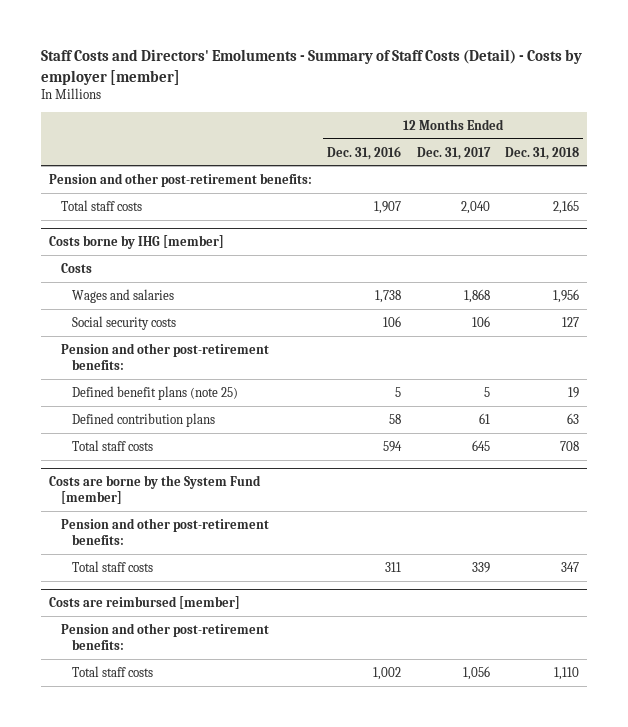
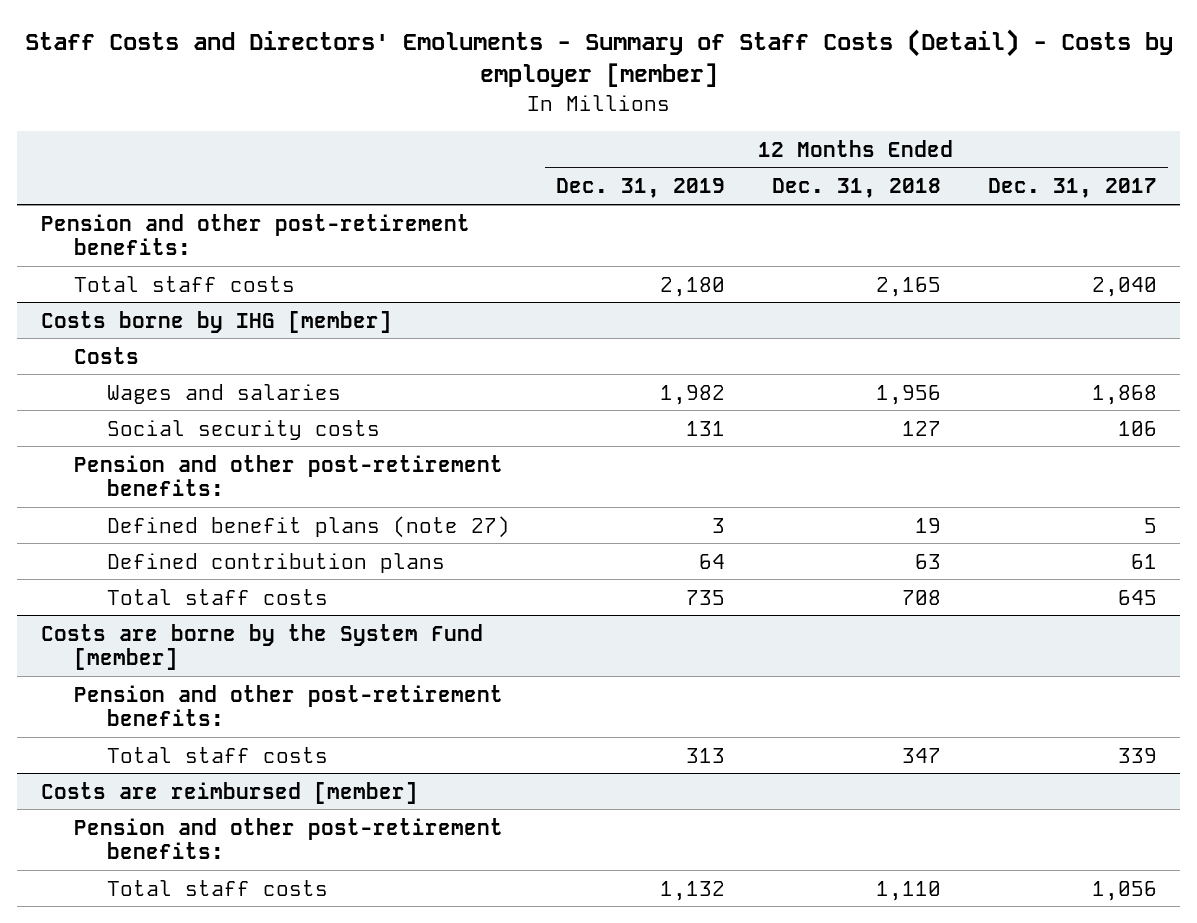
- | 12 Months Ended Dec. 31, 2016 | 12 Months Ended Dec. 31, 2017 | 12 Months Ended Dec. 31, 2018
+ | 12 Months Ended Dec. 31, 2019 | 12 Months Ended Dec. 31, 2018 | 12 Months Ended Dec. 31, 2017
@ Costs borne by IHG [member]
- Defined benefit plans (note 25) | 5 | 5 | 19
+ Defined benefit plans (note 27) | 3 | 19 | 5

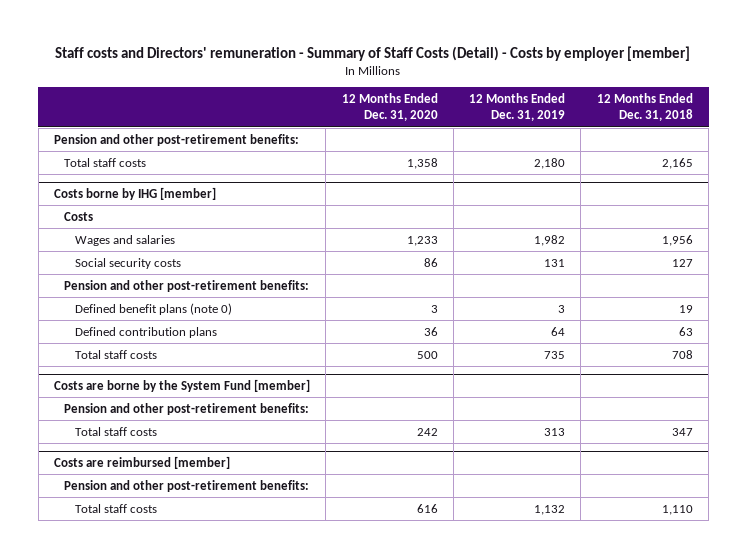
- Staff Costs and Directors' Emoluments - Summary of Staff Costs (Detail) - Costs by employer [member]
+ Staff costs and Directors' remuneration - Summary of Staff Costs (Detail) - Costs by employer [member]
- | 12 Months Ended Dec. 31, 2019 | 12 Months Ended Dec. 31, 2018 | 12 Months Ended Dec. 31, 2017
+ | 12 Months Ended Dec. 31, 2020 | 12 Months Ended Dec. 31, 2019 | 12 Months Ended Dec. 31, 2018
@ Costs borne by IHG [member]
- Defined benefit plans (note 27) | 3 | 19 | 5
+ Defined benefit plans (note 0) | 3 | 3 | 19

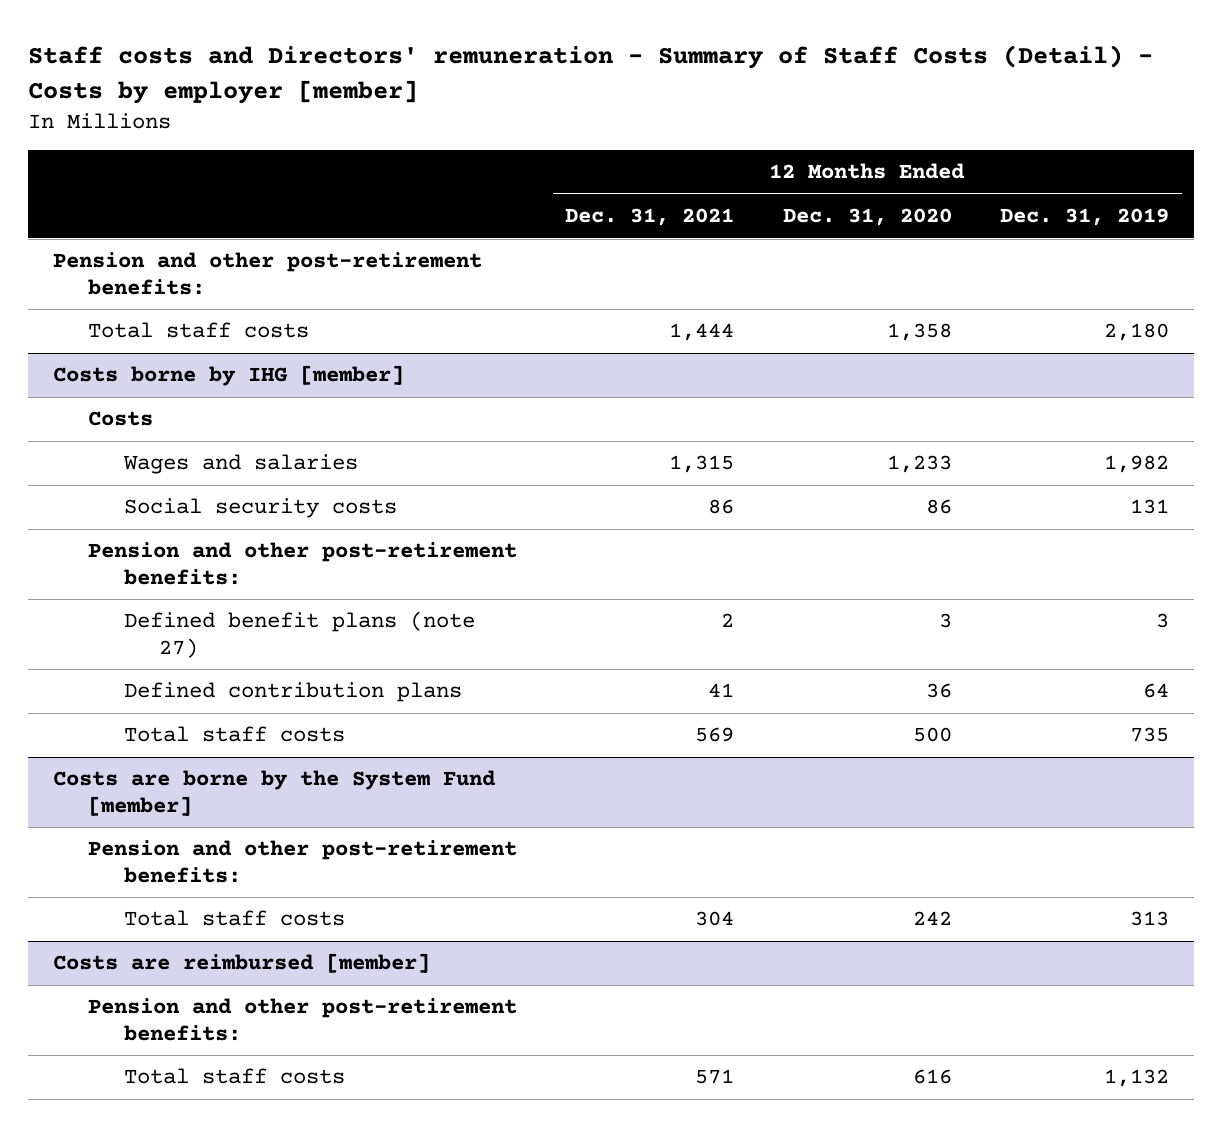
- | 12 Months Ended Dec. 31, 2020 | 12 Months Ended Dec. 31, 2019 | 12 Months Ended Dec. 31, 2018
+ | 12 Months Ended Dec. 31, 2021 | 12 Months Ended Dec. 31, 2020 | 12 Months Ended Dec. 31, 2019
@ Costs borne by IHG [member]
- Defined benefit plans (note 0) | 3 | 3 | 19
+ Defined benefit plans (note 27) | 2 | 3 | 3

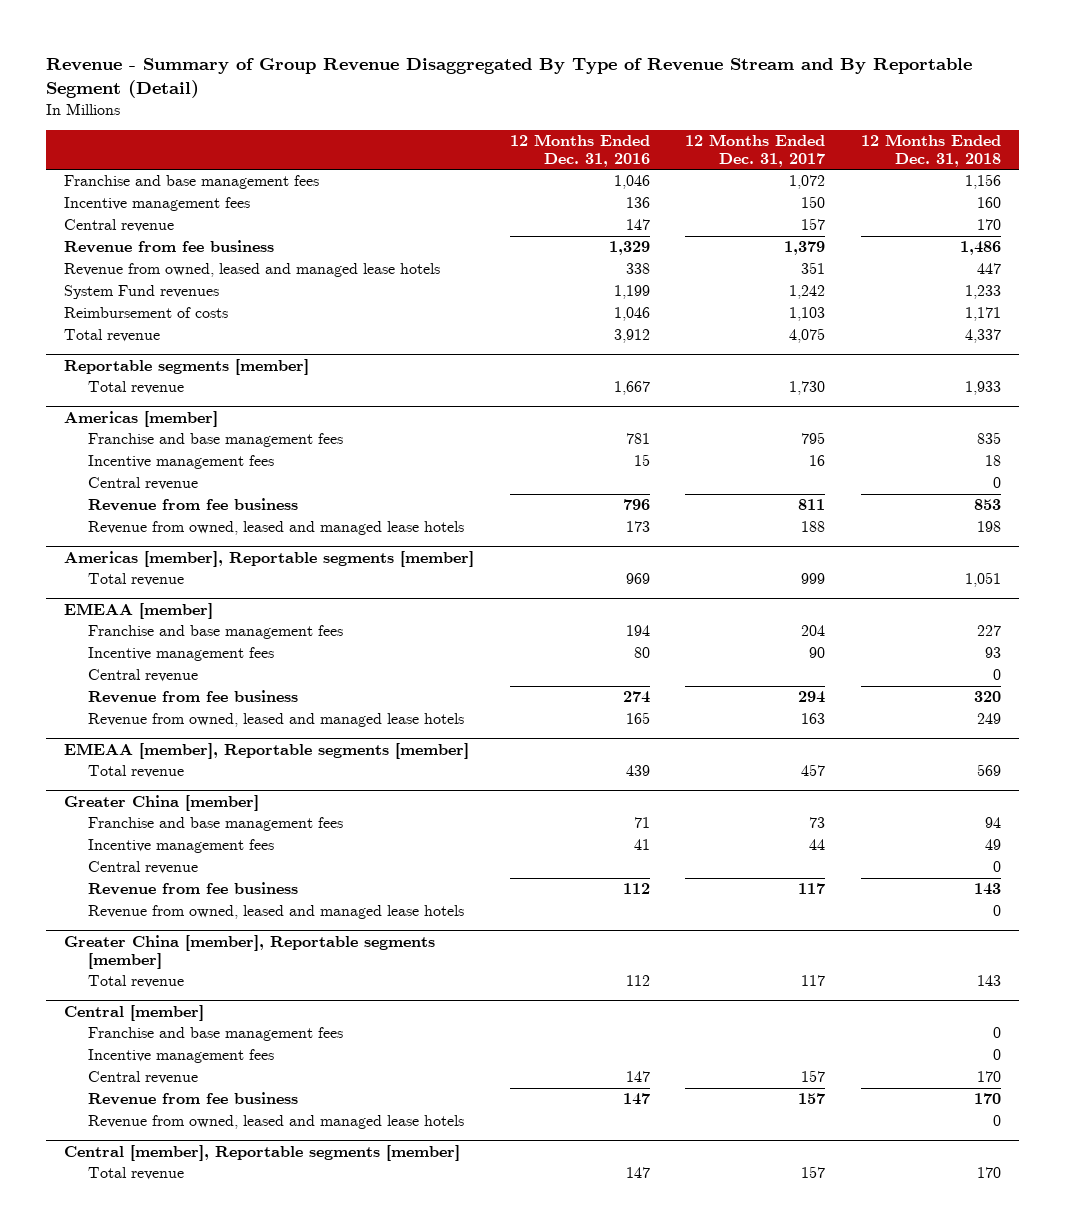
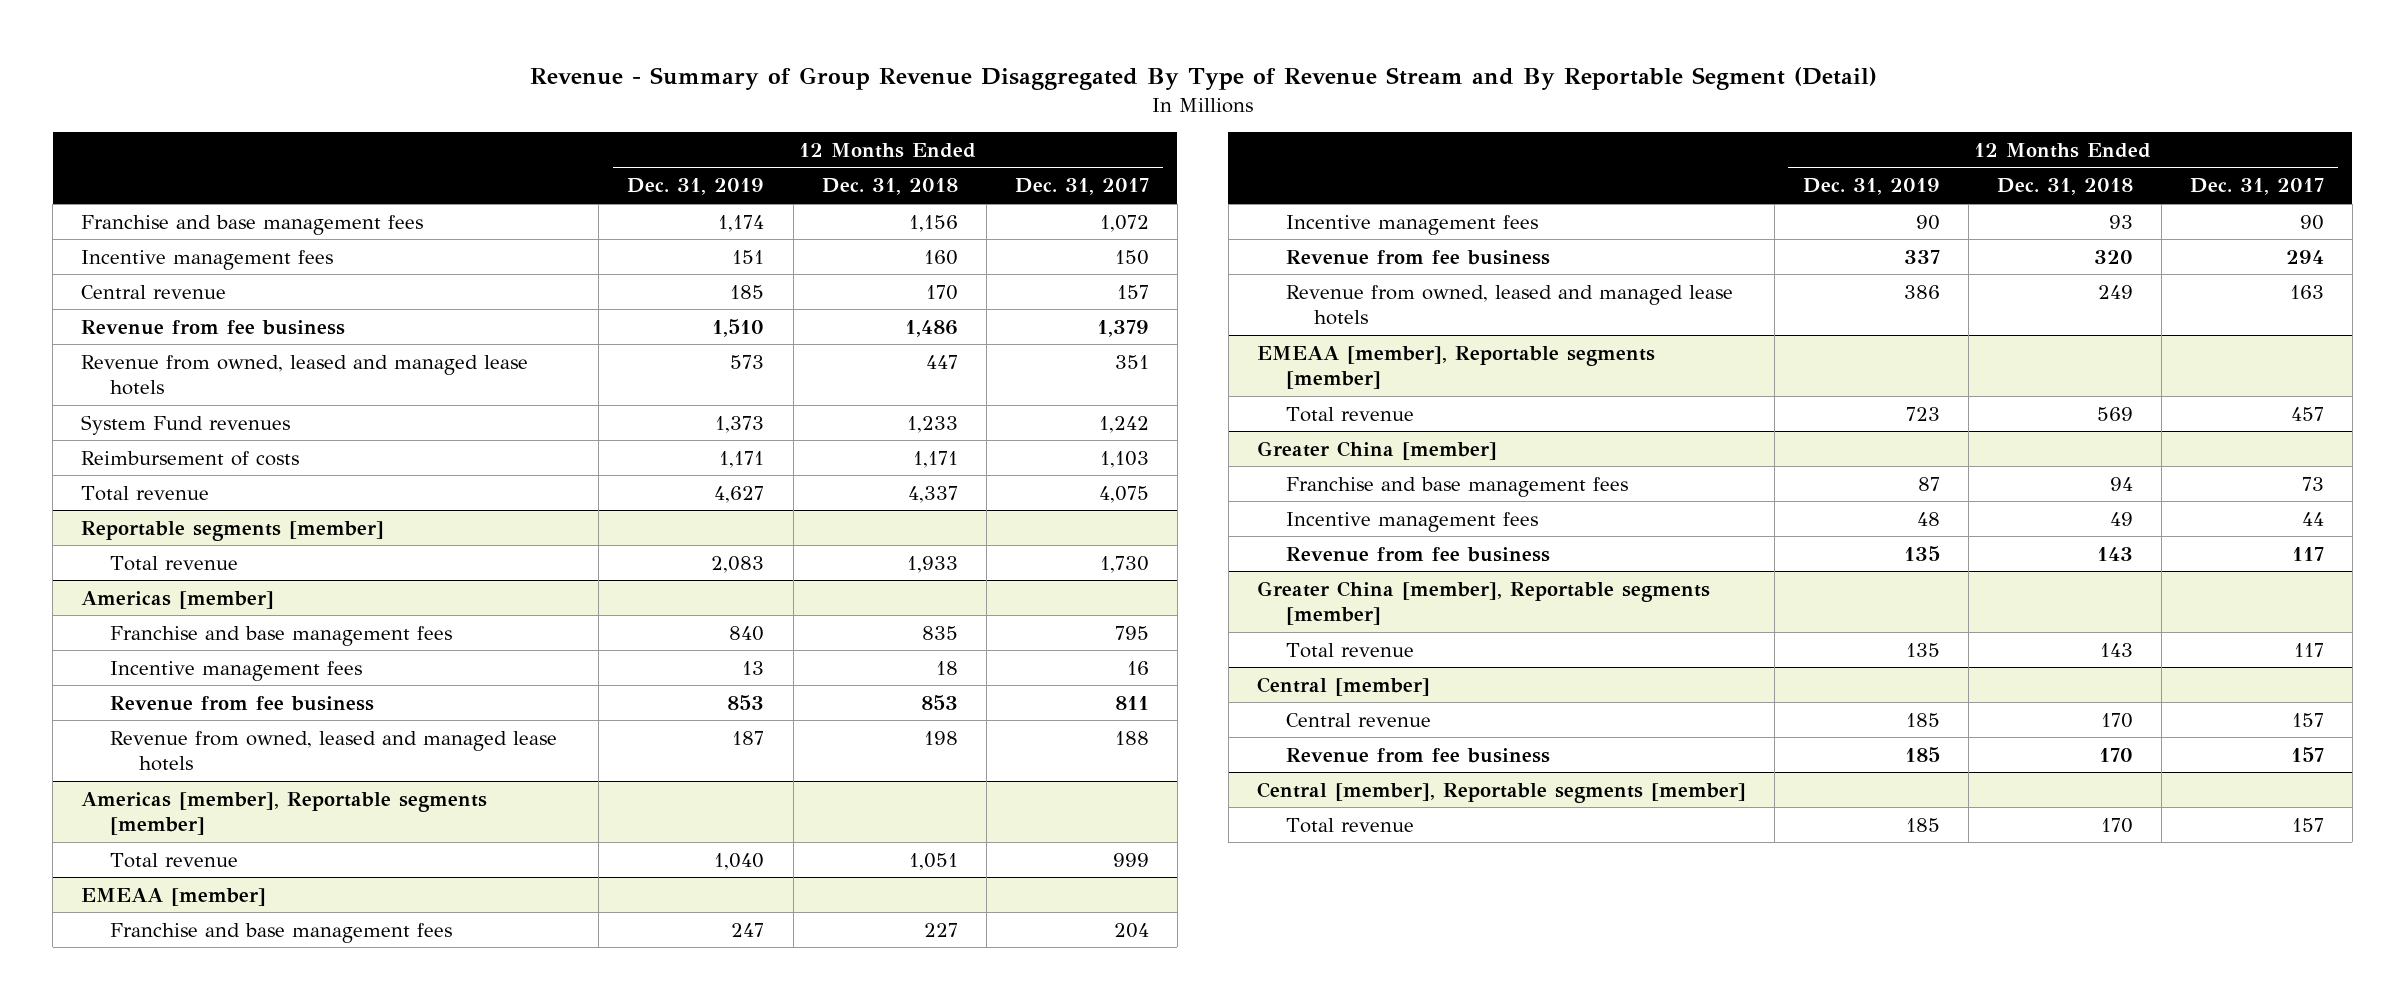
- | 12 Months Ended Dec. 31, 2016 | 12 Months Ended Dec. 31, 2017 | 12 Months Ended Dec. 31, 2018
+ | 12 Months Ended Dec. 31, 2019 | 12 Months Ended Dec. 31, 2018 | 12 Months Ended Dec. 31, 2017
@ Americas [member]
- Central revenue | | | 0
@ EMEAA [member]
- Central revenue | | | 0
@ Greater China [member]
- Central revenue | | | 0
- Revenue from owned, leased and managed lease hotels | | | 0
@ Central [member]
- Franchise and base management fees | | | 0
- Incentive management fees | | | 0
- Revenue from owned, leased and managed lease hotels | | | 0

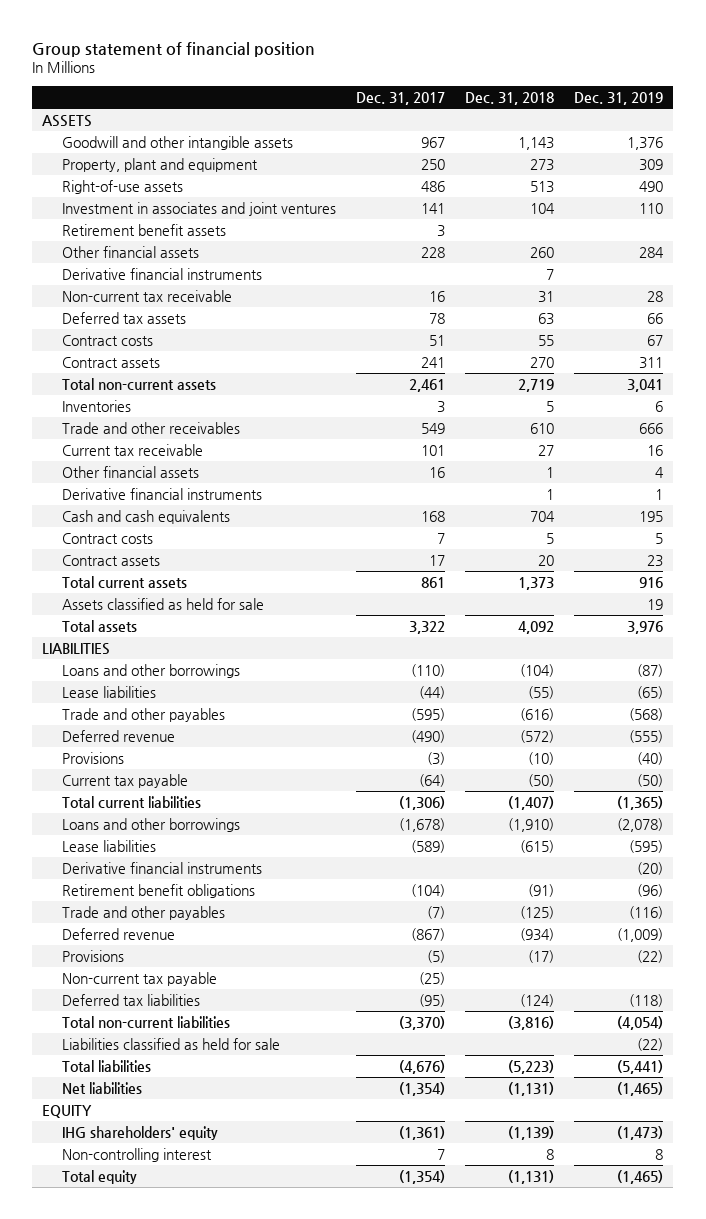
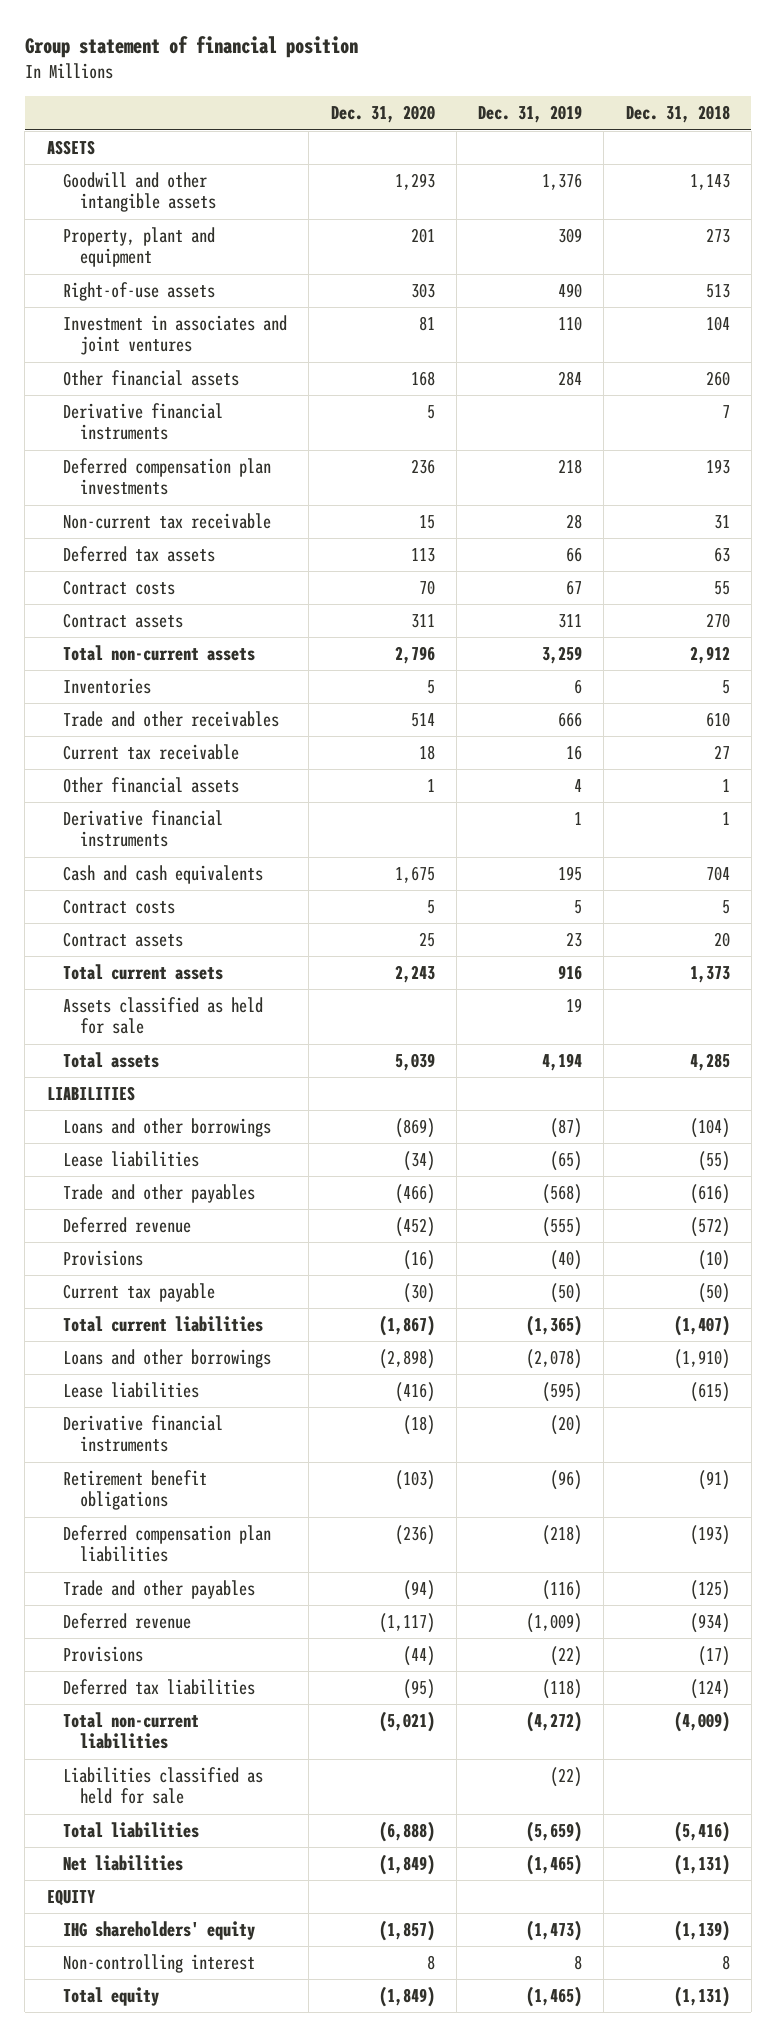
- | Dec. 31, 2017 | Dec. 31, 2018 | Dec. 31, 2019
+ | Dec. 31, 2020 | Dec. 31, 2019 | Dec. 31, 2018
- Retirement benefit assets | 3 | |
+ Deferred compensation plan investments | 236 | 218 | 193
- Total non-current assets | 2,461 | 2,719 | 3,041
+ Total non-current assets | 2,796 | 3,259 | 2,912
- Total assets | 3,322 | 4,092 | 3,976
+ Total assets | 5,039 | 4,194 | 4,285
+ Deferred compensation plan liabilities | (236) | (218) | (193)
- Non-current tax payable | (25) | |
- Total non-current liabilities | (3,370) | (3,816) | (4,054)
+ Total non-current liabilities | (5,021) | (4,272) | (4,009)
- Total liabilities | (4,676) | (5,223) | (5,441)
+ Total liabilities | (6,888) | (5,659) | (5,416)

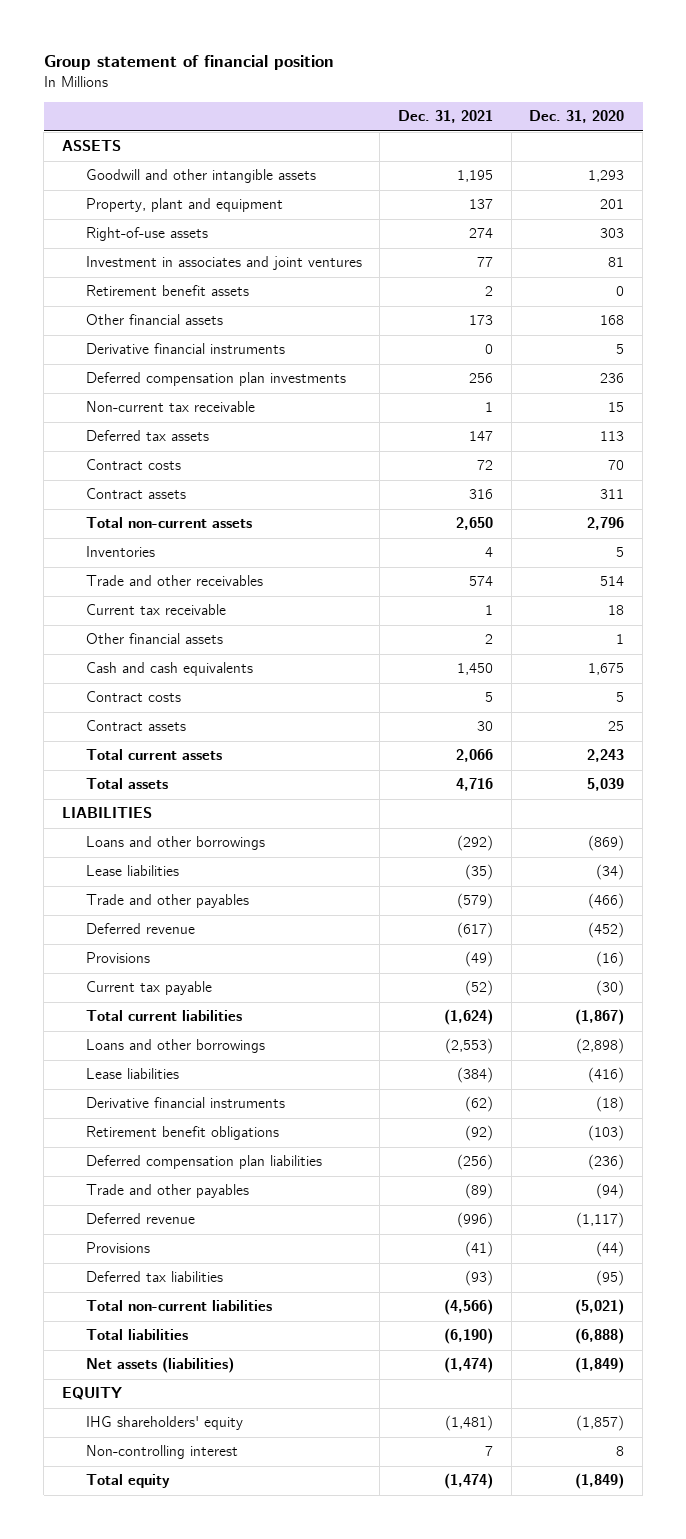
- | Dec. 31, 2020 | Dec. 31, 2019 | Dec. 31, 2018
+ | Dec. 31, 2021 | Dec. 31, 2020
+ Retirement benefit assets | 2 | 0
- Derivative financial instruments | | 1 | 1
- Assets classified as held for sale | | 19 |
- Liabilities classified as held for sale | | (22) |
- Net liabilities | (1,849) | (1,465) | (1,131)
+ Net assets (liabilities) | (1,474) | (1,849)

